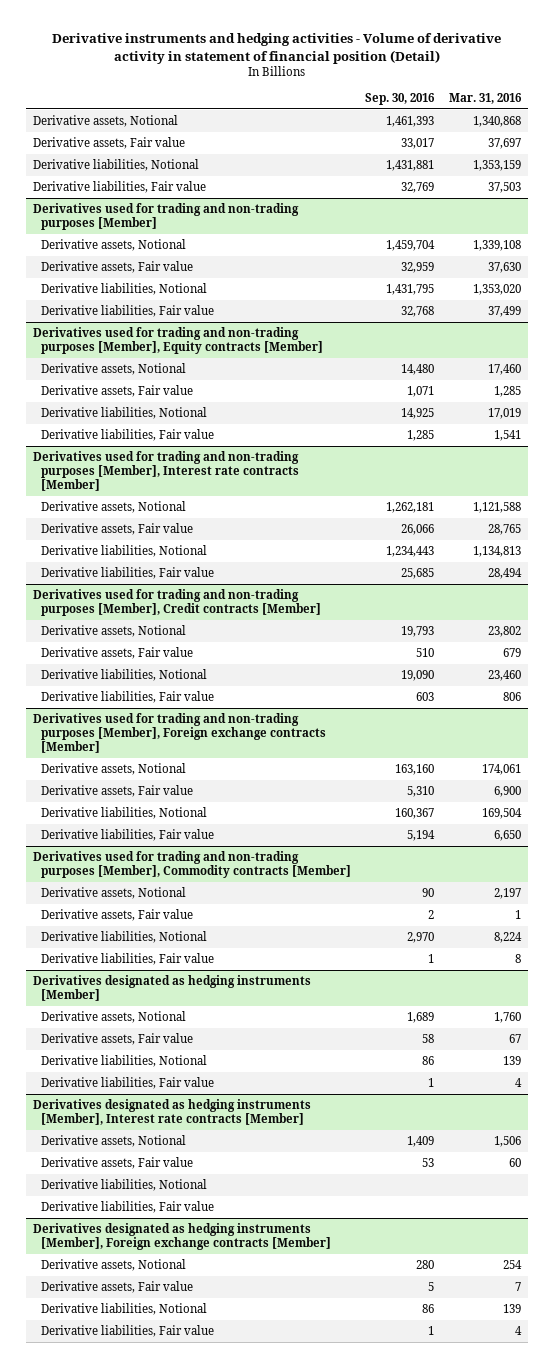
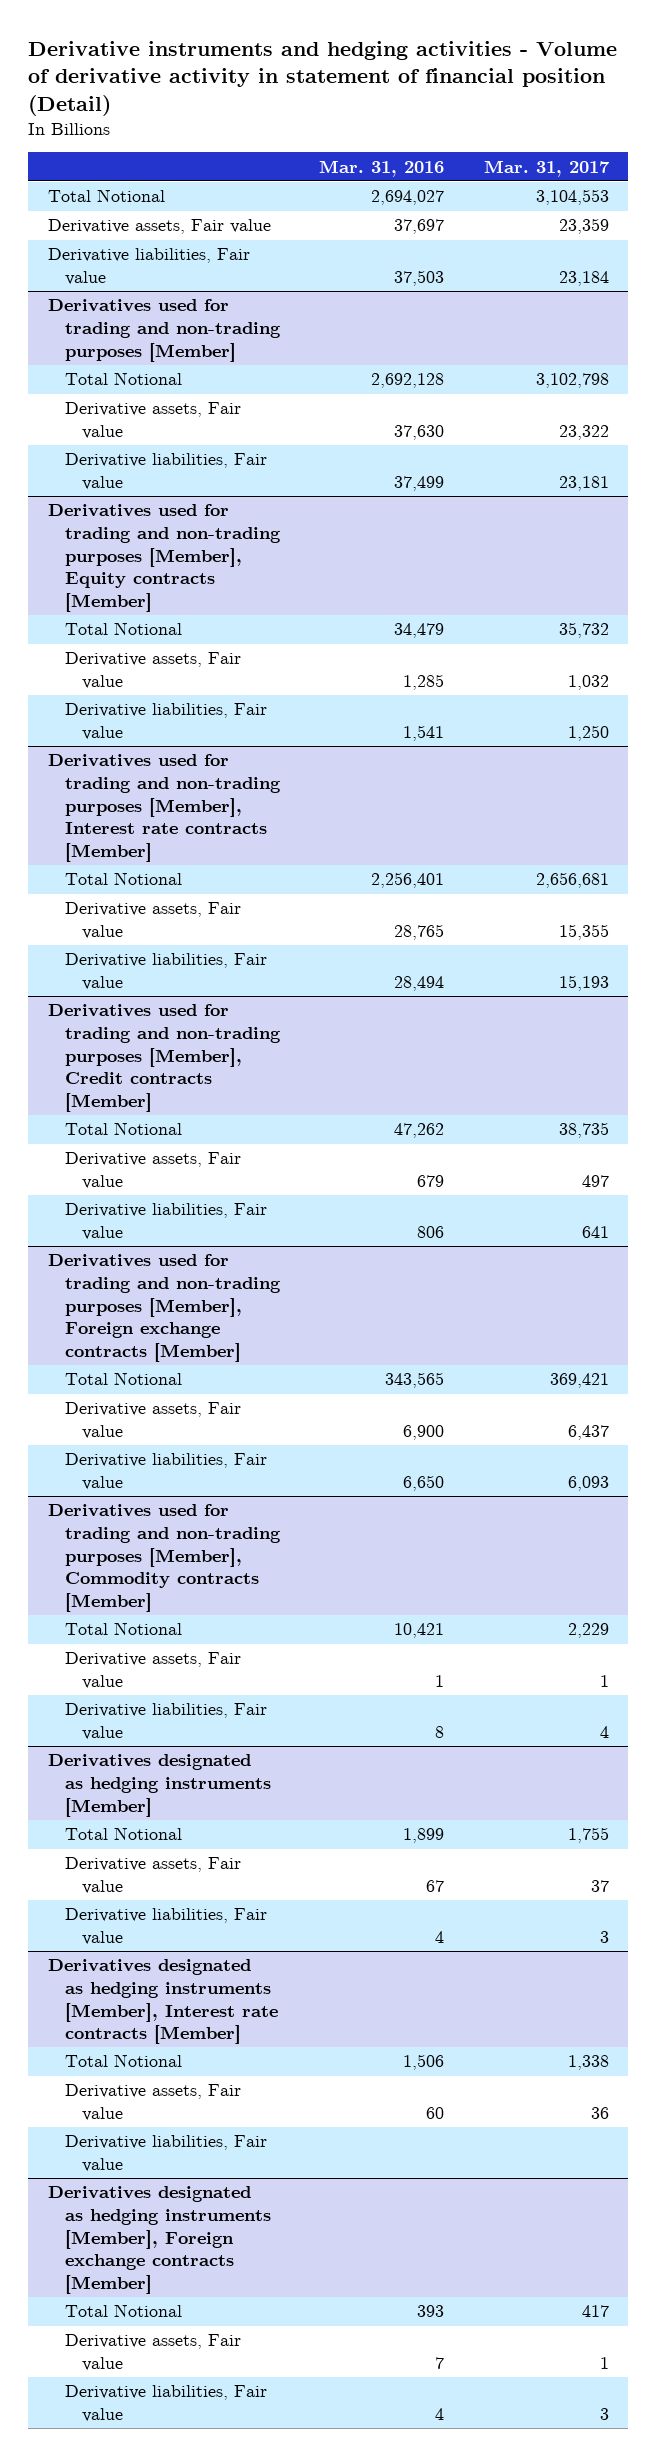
- | Sep. 30, 2016 | Mar. 31, 2016
+ | Mar. 31, 2016 | Mar. 31, 2017
- Derivative assets, Notional | 1,461,393 | 1,340,868
+ Total Notional | 2,694,027 | 3,104,553
- Derivative liabilities, Notional | 1,431,881 | 1,353,159
@ Derivatives used for trading and non-trading purposes [Member]
- Derivative assets, Notional | 1,459,704 | 1,339,108
+ Total Notional | 2,692,128 | 3,102,798
- Derivative liabilities, Notional | 1,431,795 | 1,353,020
@ Derivatives used for trading and non-trading purposes [Member], Equity contracts [Member]
- Derivative assets, Notional | 14,480 | 17,460
+ Total Notional | 34,479 | 35,732
- Derivative liabilities, Notional | 14,925 | 17,019
@ Derivatives used for trading and non-trading purposes [Member], Interest rate contracts [Member]
- Derivative assets, Notional | 1,262,181 | 1,121,588
+ Total Notional | 2,256,401 | 2,656,681
- Derivative liabilities, Notional | 1,234,443 | 1,134,813
@ Derivatives used for trading and non-trading purposes [Member], Credit contracts [Member]
- Derivative assets, Notional | 19,793 | 23,802
+ Total Notional | 47,262 | 38,735
- Derivative liabilities, Notional | 19,090 | 23,460
@ Derivatives used for trading and non-trading purposes [Member], Foreign exchange contracts [Member]
- Derivative assets, Notional | 163,160 | 174,061
+ Total Notional | 343,565 | 369,421
- Derivative liabilities, Notional | 160,367 | 169,504
@ Derivatives used for trading and non-trading purposes [Member], Commodity contracts [Member]
- Derivative assets, Notional | 90 | 2,197
+ Total Notional | 10,421 | 2,229
- Derivative liabilities, Notional | 2,970 | 8,224
@ Derivatives designated as hedging instruments [Member]
- Derivative assets, Notional | 1,689 | 1,760
+ Total Notional | 1,899 | 1,755
- Derivative liabilities, Notional | 86 | 139
@ Derivatives designated as hedging instruments [Member], Interest rate contracts [Member]
- Derivative assets, Notional | 1,409 | 1,506
+ Total Notional | 1,506 | 1,338
- Derivative liabilities, Notional
@ Derivatives designated as hedging instruments [Member], Foreign exchange contracts [Member]
- Derivative assets, Notional | 280 | 254
+ Total Notional | 393 | 417
- Derivative liabilities, Notional | 86 | 139

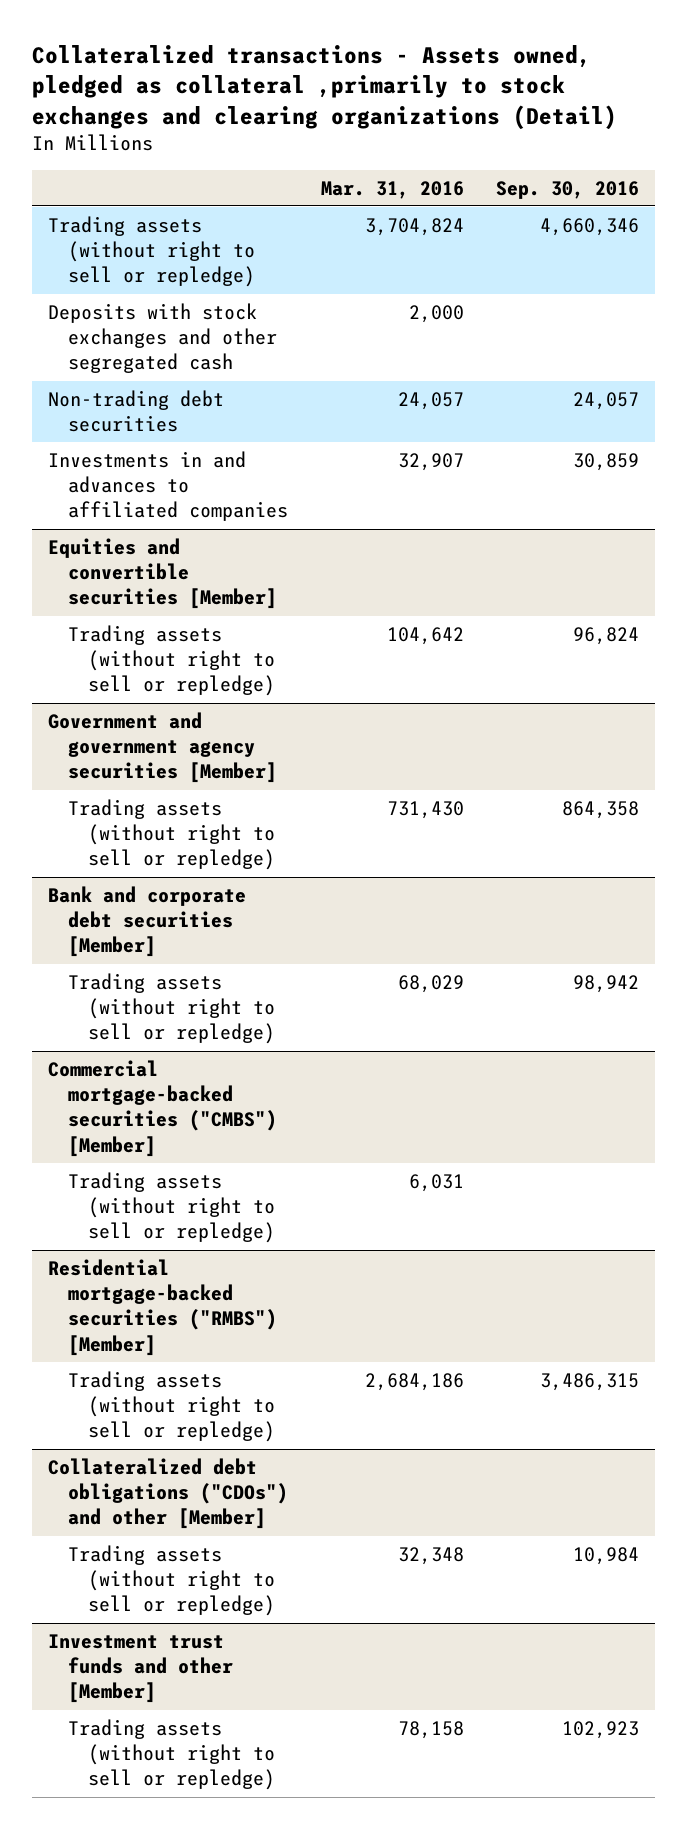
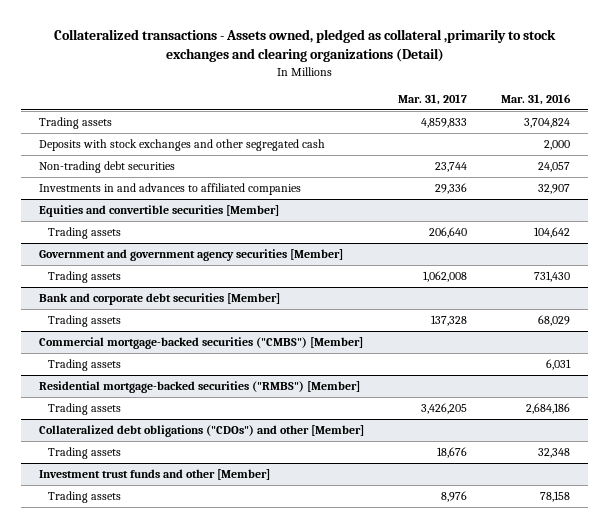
- | Mar. 31, 2016 | Sep. 30, 2016
+ | Mar. 31, 2017 | Mar. 31, 2016
- Trading assets (without right to sell or repledge) | 3,704,824 | 4,660,346
+ Trading assets | 4,859,833 | 3,704,824
@ Equities and convertible securities [Member]
- Trading assets (without right to sell or repledge) | 104,642 | 96,824
+ Trading assets | 206,640 | 104,642
@ Government and government agency securities [Member]
- Trading assets (without right to sell or repledge) | 731,430 | 864,358
+ Trading assets | 1,062,008 | 731,430
@ Bank and corporate debt securities [Member]
- Trading assets (without right to sell or repledge) | 68,029 | 98,942
+ Trading assets | 137,328 | 68,029
@ Commercial mortgage-backed securities ("CMBS") [Member]
- Trading assets (without right to sell or repledge) | 6,031 |
+ Trading assets | | 6,031
@ Residential mortgage-backed securities ("RMBS") [Member]
- Trading assets (without right to sell or repledge) | 2,684,186 | 3,486,315
+ Trading assets | 3,426,205 | 2,684,186
@ Collateralized debt obligations ("CDOs") and other [Member]
- Trading assets (without right to sell or repledge) | 32,348 | 10,984
+ Trading assets | 18,676 | 32,348
@ Investment trust funds and other [Member]
- Trading assets (without right to sell or repledge) | 78,158 | 102,923
+ Trading assets | 8,976 | 78,158

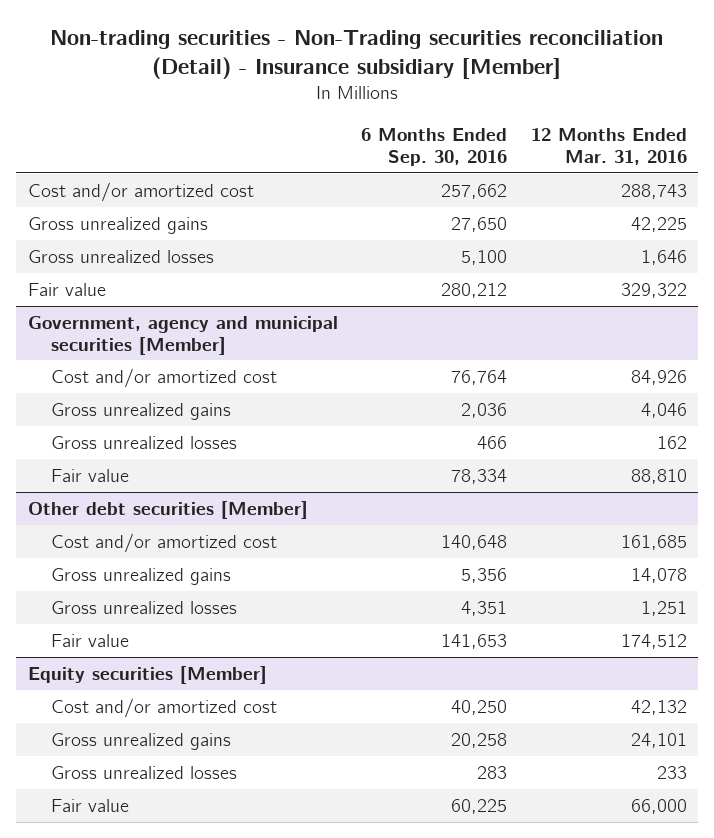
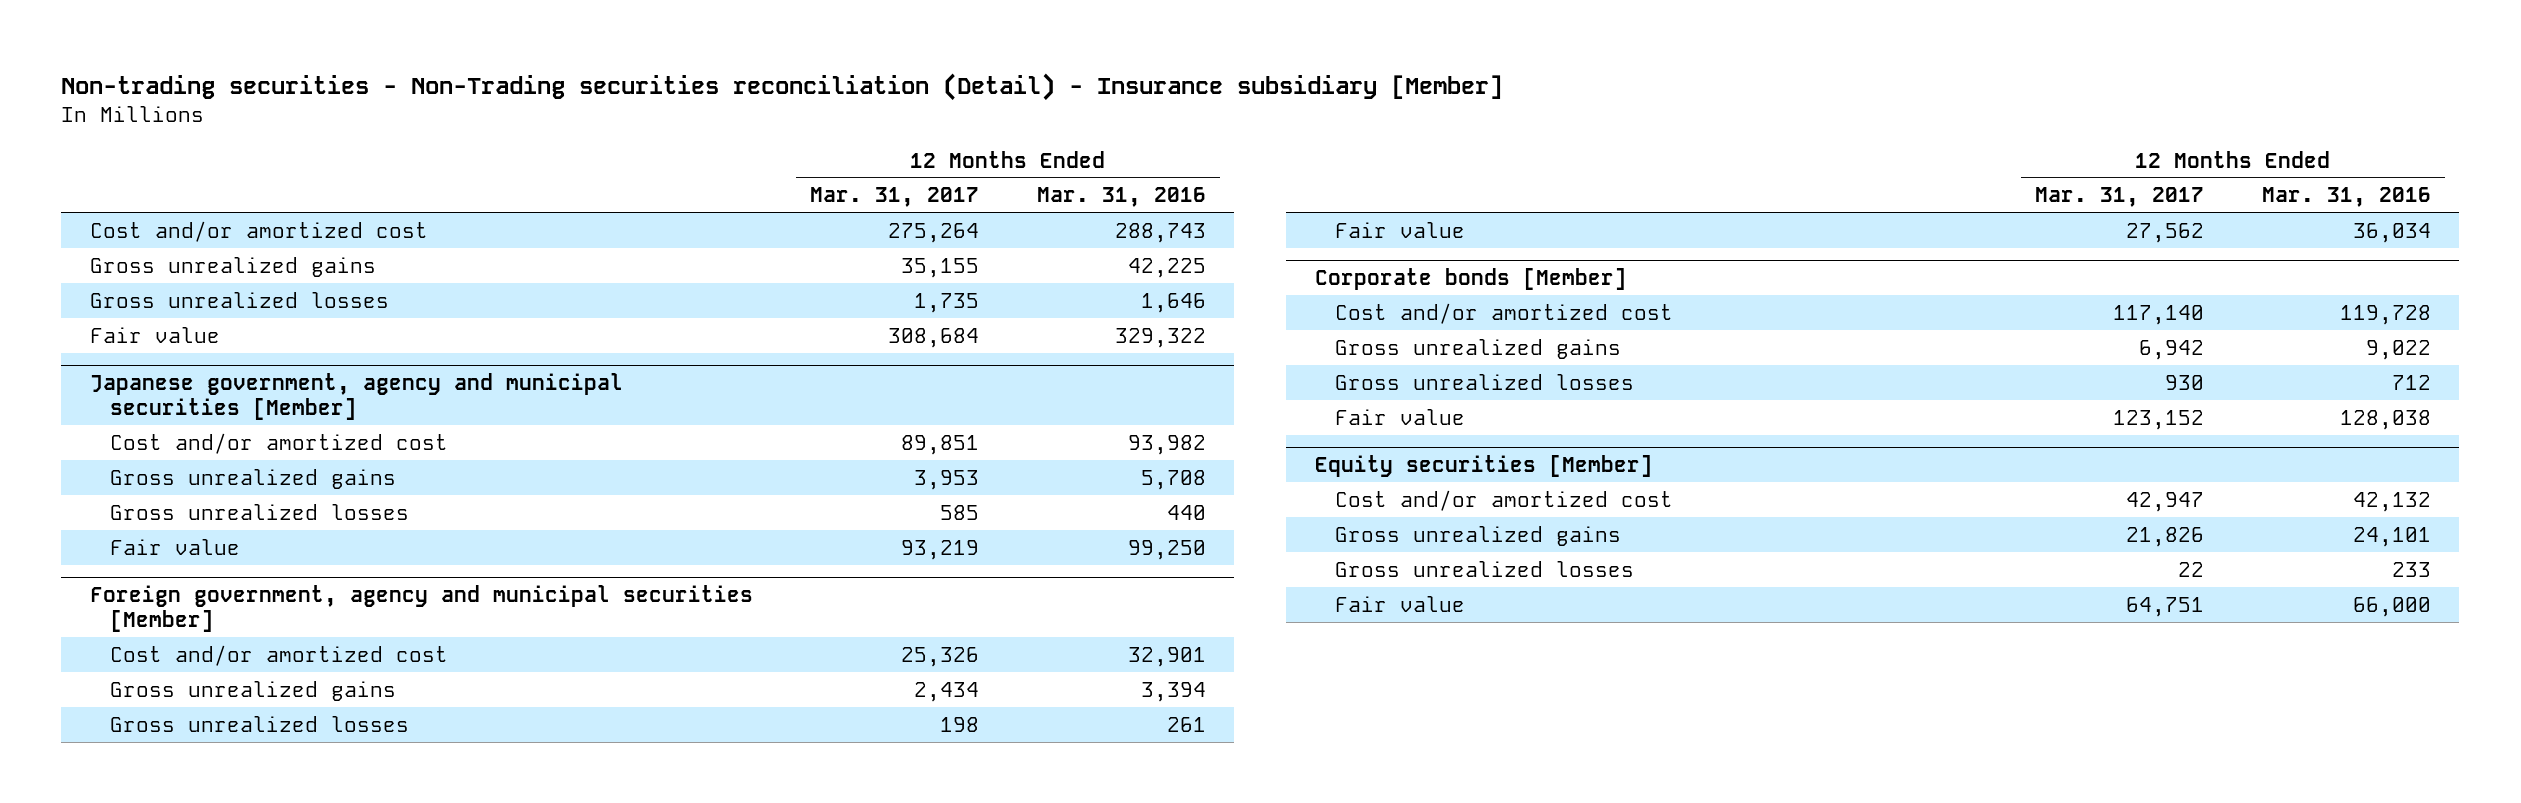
- | 6 Months Ended Sep. 30, 2016 | 12 Months Ended Mar. 31, 2016
+ | 12 Months Ended Mar. 31, 2017 | 12 Months Ended Mar. 31, 2016
- Government, agency and municipal securities [Member]
- Cost and/or amortized cost | 76,764 | 84,926
- Gross unrealized gains | 2,036 | 4,046
- Gross unrealized losses | 466 | 162
- Fair value | 78,334 | 88,810
- Other debt securities [Member]
- Cost and/or amortized cost | 140,648 | 161,685
- Gross unrealized gains | 5,356 | 14,078
- Gross unrealized losses | 4,351 | 1,251
- Fair value | 141,653 | 174,512
+ Japanese government, agency and municipal securities [Member]
+ Cost and/or amortized cost | 89,851 | 93,982
+ Gross unrealized gains | 3,953 | 5,708
+ Gross unrealized losses | 585 | 440
+ Fair value | 93,219 | 99,250
+ Foreign government, agency and municipal securities [Member]
+ Cost and/or amortized cost | 25,326 | 32,901
+ Gross unrealized gains | 2,434 | 3,394
+ Gross unrealized losses | 198 | 261
+ Fair value | 27,562 | 36,034
+ Corporate bonds [Member]
+ Cost and/or amortized cost | 117,140 | 119,728
+ Gross unrealized gains | 6,942 | 9,022
+ Gross unrealized losses | 930 | 712
+ Fair value | 123,152 | 128,038

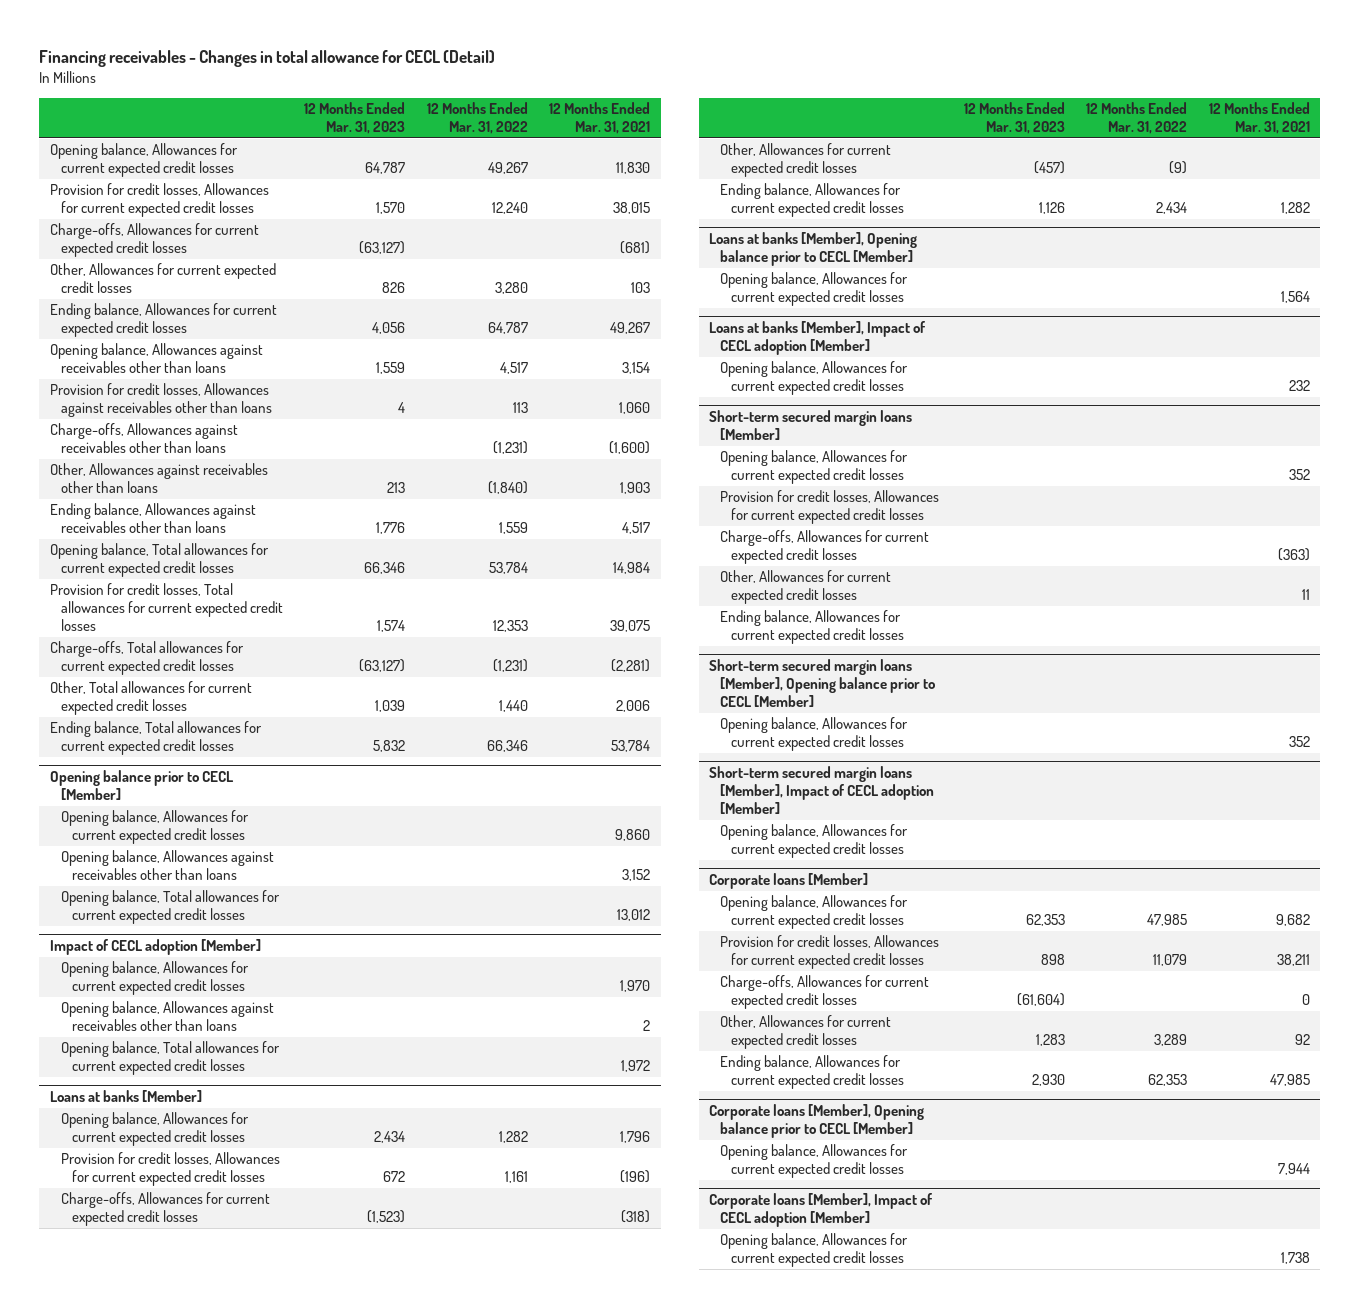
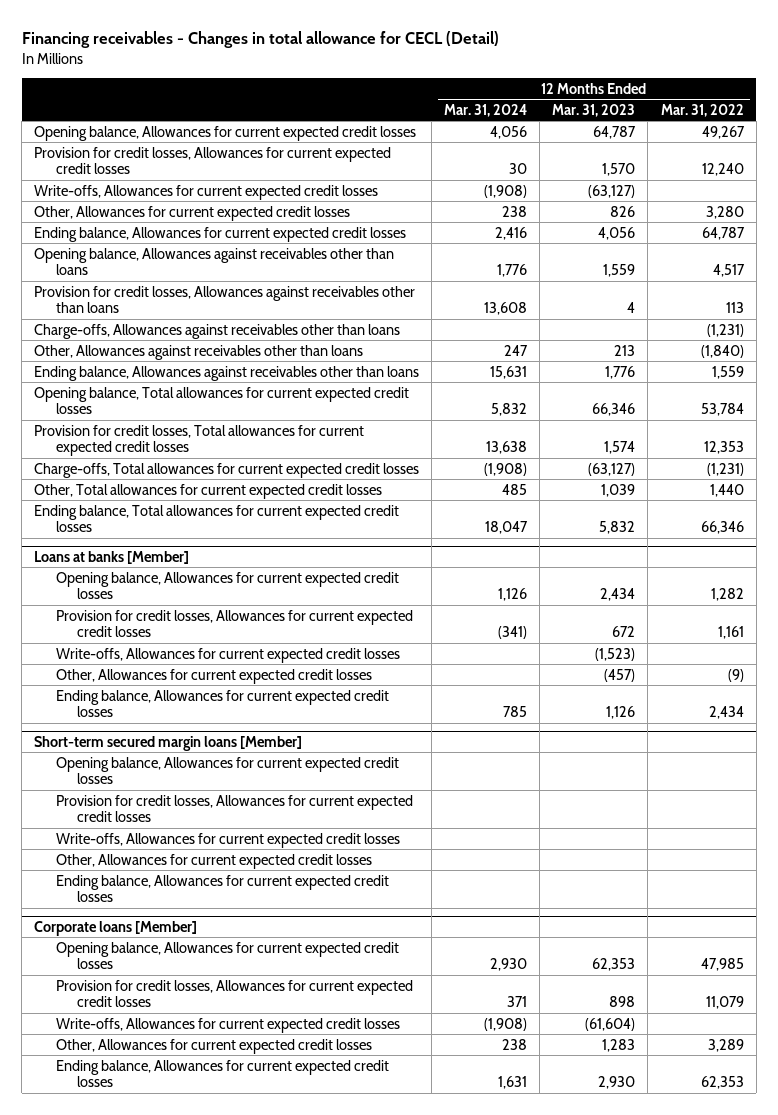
- | 12 Months Ended Mar. 31, 2023 | 12 Months Ended Mar. 31, 2022 | 12 Months Ended Mar. 31, 2021
+ | 12 Months Ended Mar. 31, 2024 | 12 Months Ended Mar. 31, 2023 | 12 Months Ended Mar. 31, 2022
- Charge-offs, Allowances for current expected credit losses | (63,127) | | (681)
+ Write-offs, Allowances for current expected credit losses | (1,908) | (63,127) |
- Opening balance prior to CECL [Member]
- Opening balance, Allowances for current expected credit losses | | | 9,860
- Opening balance, Allowances against receivables other than loans | | | 3,152
- Opening balance, Total allowances for current expected credit losses | | | 13,012
- Impact of CECL adoption [Member]
- Opening balance, Allowances for current expected credit losses | | | 1,970
- Opening balance, Allowances against receivables other than loans | | | 2
- Opening balance, Total allowances for current expected credit losses | | | 1,972
@ Loans at banks [Member]
- Charge-offs, Allowances for current expected credit losses | (1,523) | | (318)
+ Write-offs, Allowances for current expected credit losses | | (1,523) |
- Loans at banks [Member], Opening balance prior to CECL [Member]
- Opening balance, Allowances for current expected credit losses | | | 1,564
- Loans at banks [Member], Impact of CECL adoption [Member]
- Opening balance, Allowances for current expected credit losses | | | 232
@ Short-term secured margin loans [Member]
- Charge-offs, Allowances for current expected credit losses | | | (363)
+ Write-offs, Allowances for current expected credit losses
- Short-term secured margin loans [Member], Opening balance prior to CECL [Member]
- Opening balance, Allowances for current expected credit losses | | | 352
- Short-term secured margin loans [Member], Impact of CECL adoption [Member]
- Opening balance, Allowances for current expected credit losses
@ Corporate loans [Member]
- Charge-offs, Allowances for current expected credit losses | (61,604) | | 0
+ Write-offs, Allowances for current expected credit losses | (1,908) | (61,604) |
- Corporate loans [Member], Opening balance prior to CECL [Member]
- Opening balance, Allowances for current expected credit losses | | | 7,944
- Corporate loans [Member], Impact of CECL adoption [Member]
- Opening balance, Allowances for current expected credit losses | | | 1,738

